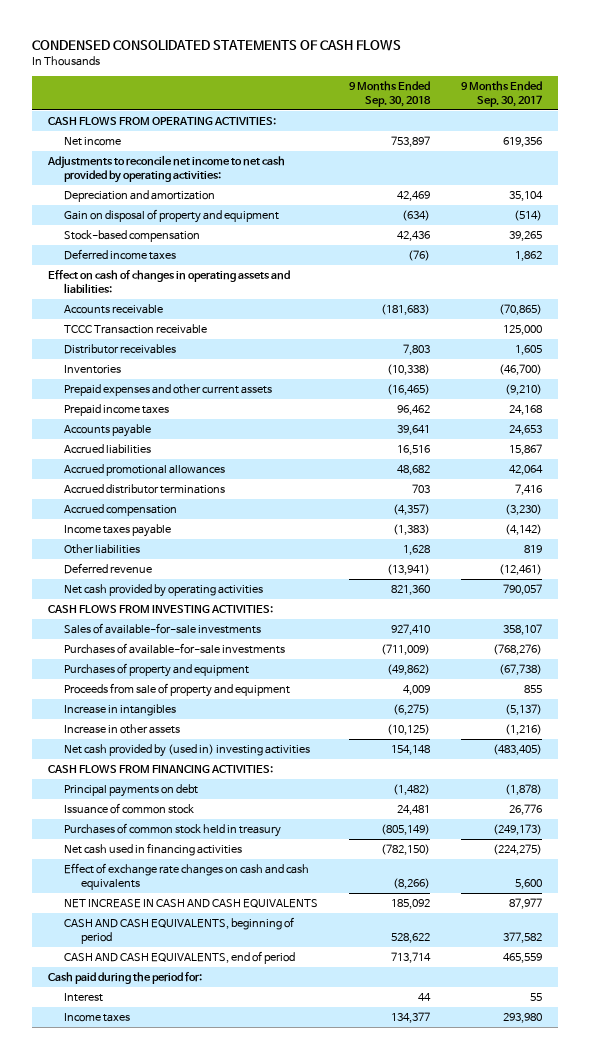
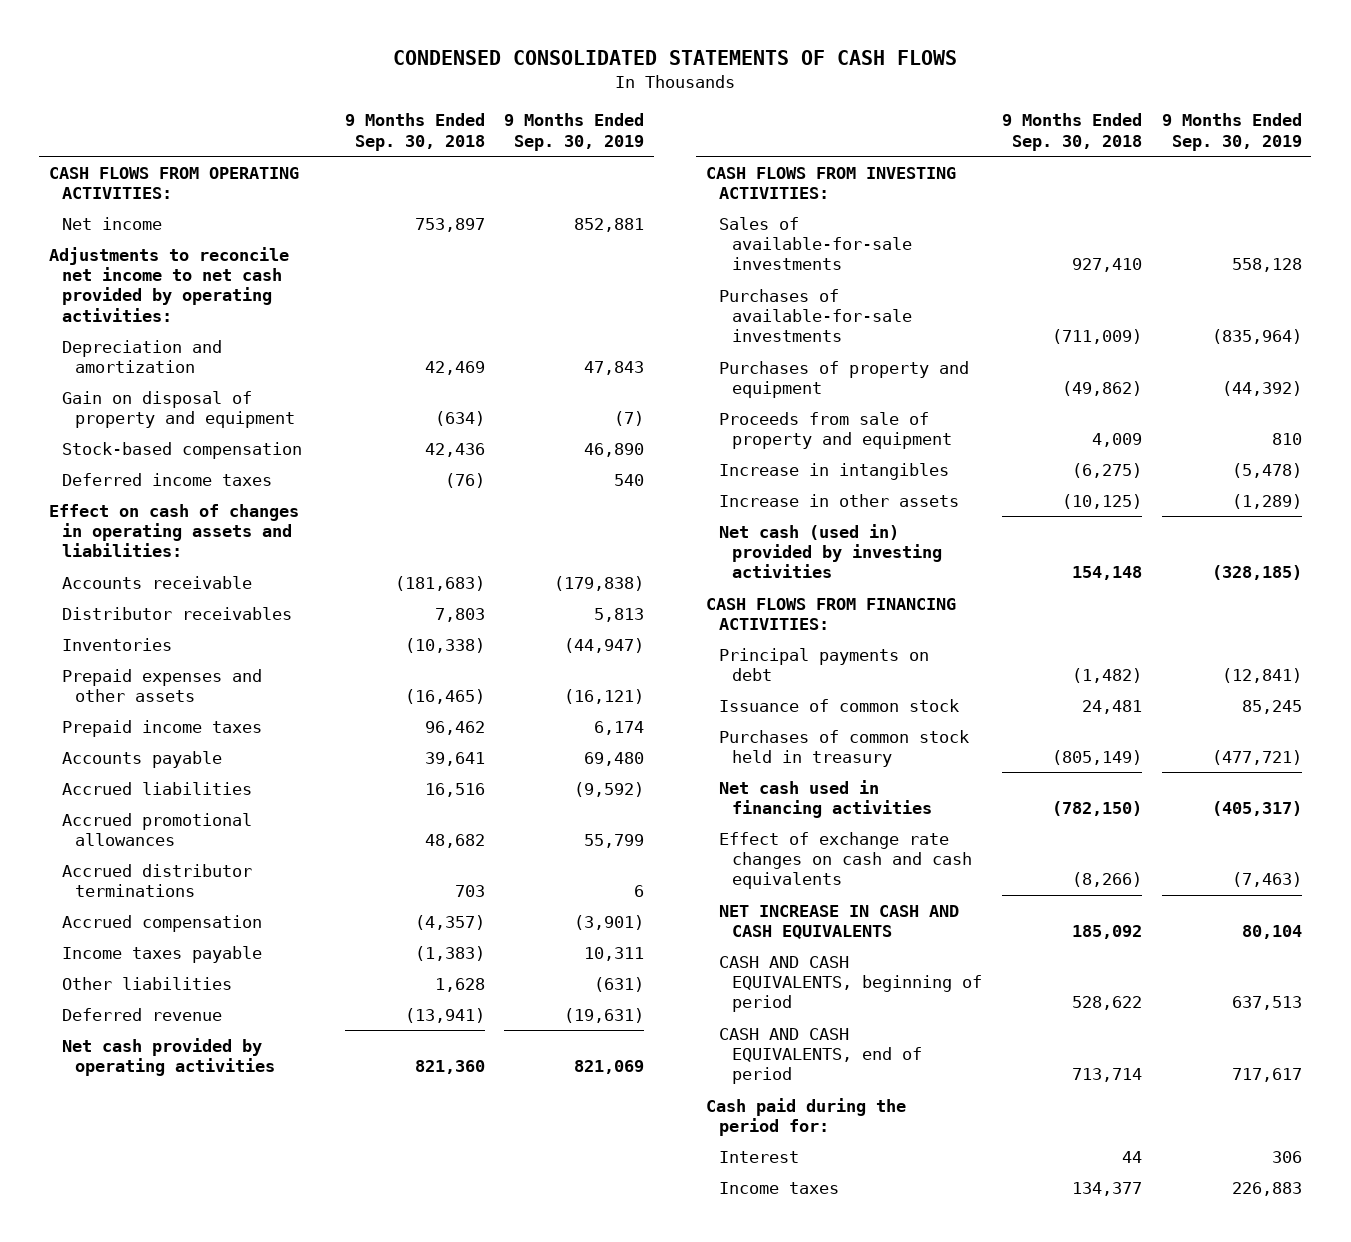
- | 9 Months Ended Sep. 30, 2018 | 9 Months Ended Sep. 30, 2017
+ | 9 Months Ended Sep. 30, 2018 | 9 Months Ended Sep. 30, 2019
- TCCC Transaction receivable | | 125,000
- Prepaid expenses and other current assets | (16,465) | (9,210)
+ Prepaid expenses and other assets | (16,465) | (16,121)
- Net cash provided by (used in) investing activities | 154,148 | (483,405)
+ Net cash (used in) provided by investing activities | 154,148 | (328,185)

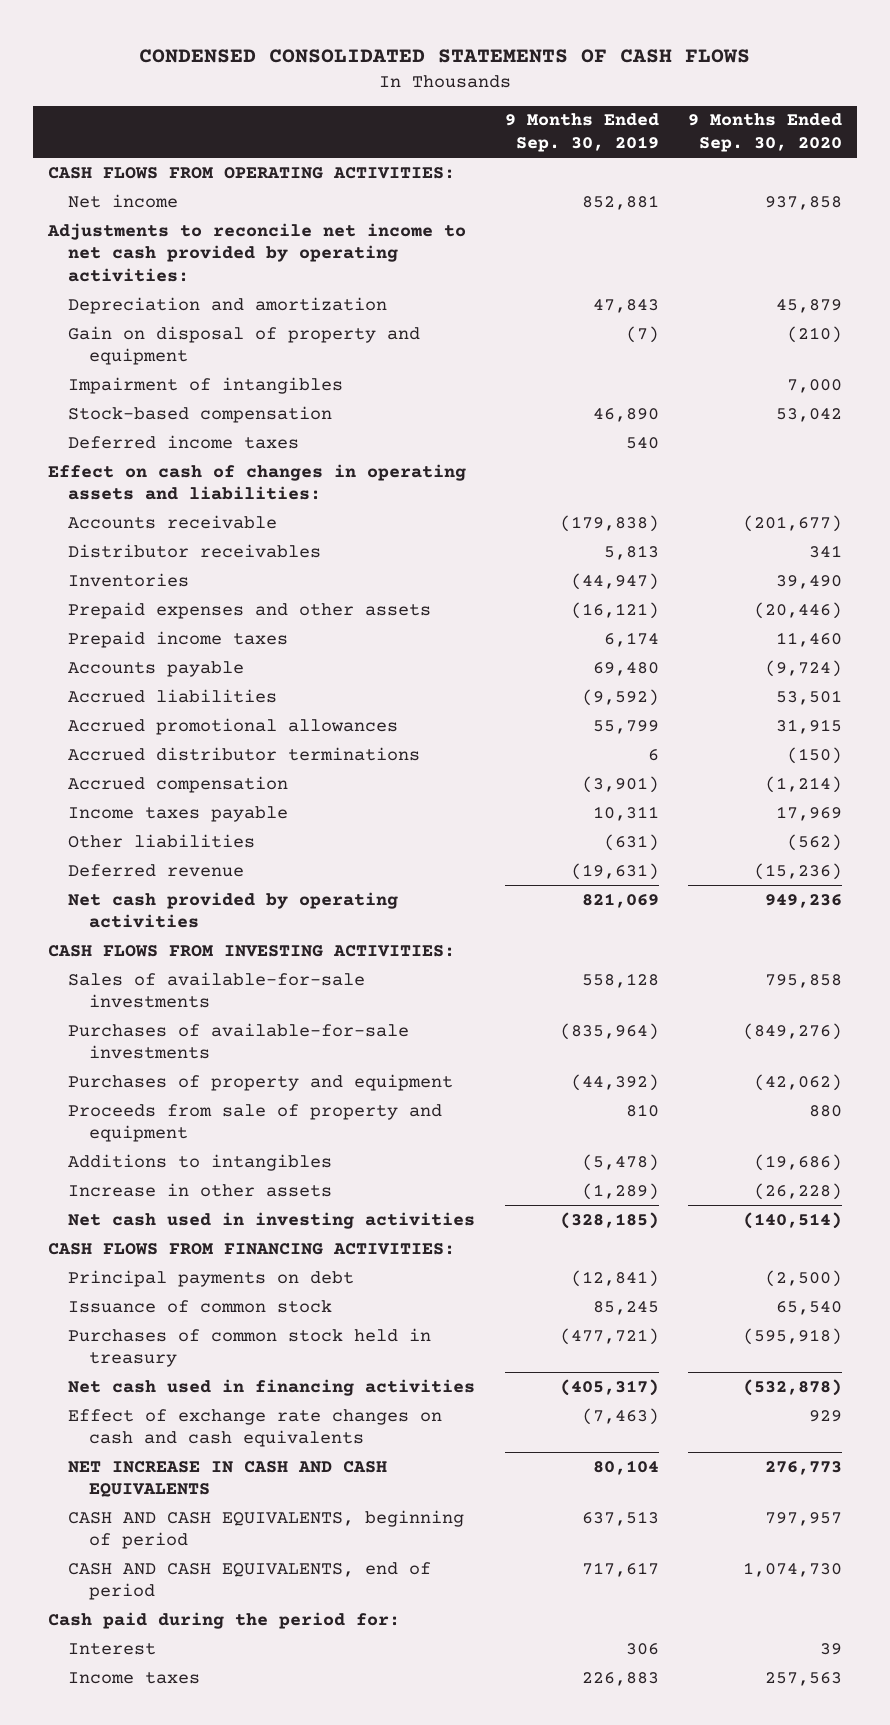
- | 9 Months Ended Sep. 30, 2018 | 9 Months Ended Sep. 30, 2019
+ | 9 Months Ended Sep. 30, 2019 | 9 Months Ended Sep. 30, 2020
+ Impairment of intangibles | | 7,000
- Increase in intangibles | (6,275) | (5,478)
+ Additions to intangibles | (5,478) | (19,686)
- Net cash (used in) provided by investing activities | 154,148 | (328,185)
+ Net cash used in investing activities | (328,185) | (140,514)

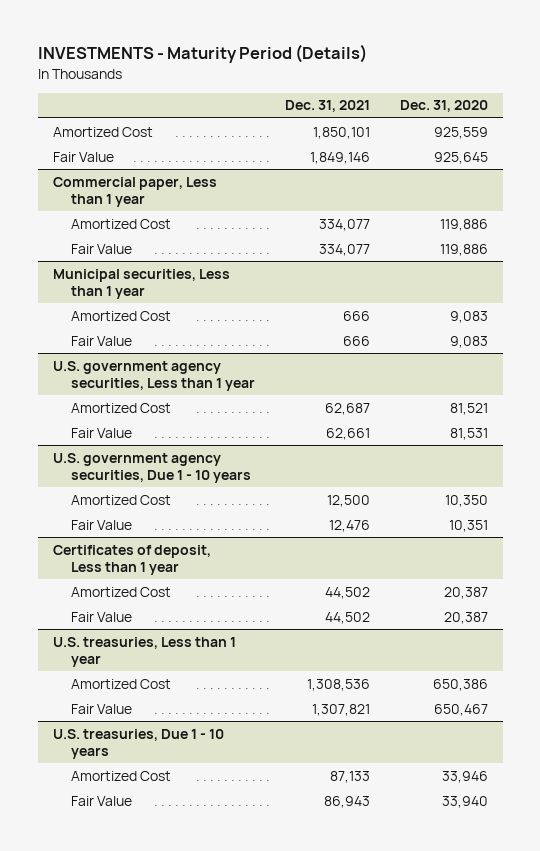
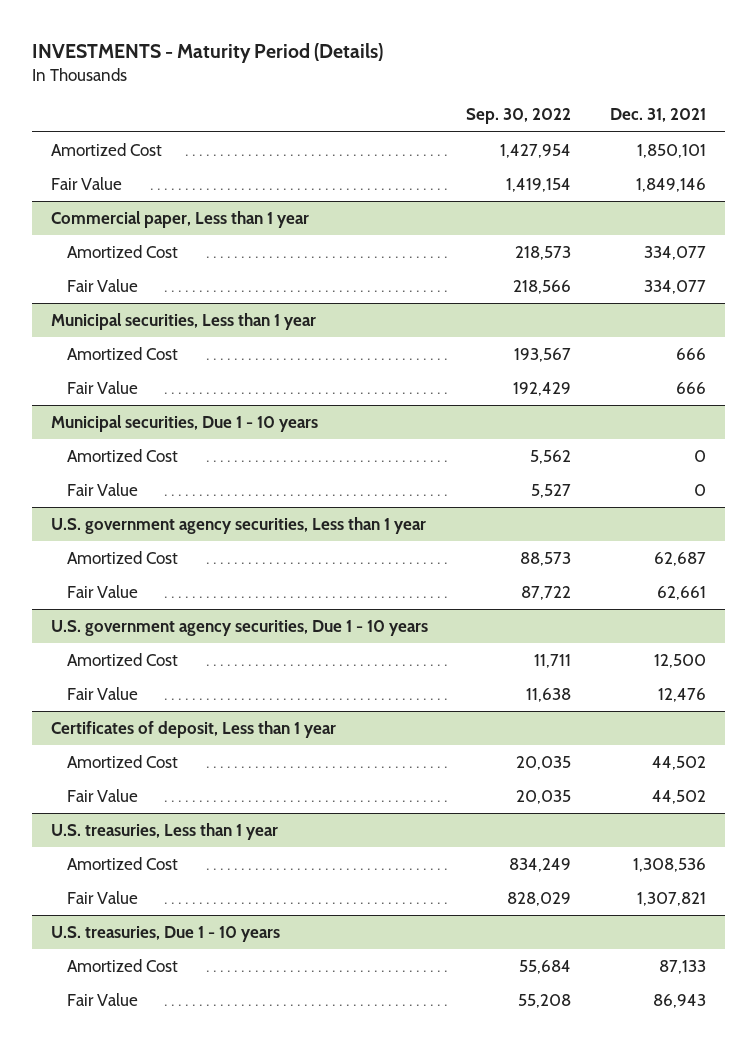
- | Dec. 31, 2021 | Dec. 31, 2020
+ | Sep. 30, 2022 | Dec. 31, 2021
+ Municipal securities, Due 1 - 10 years
+ Amortized Cost | 5,562 | 0
+ Fair Value | 5,527 | 0

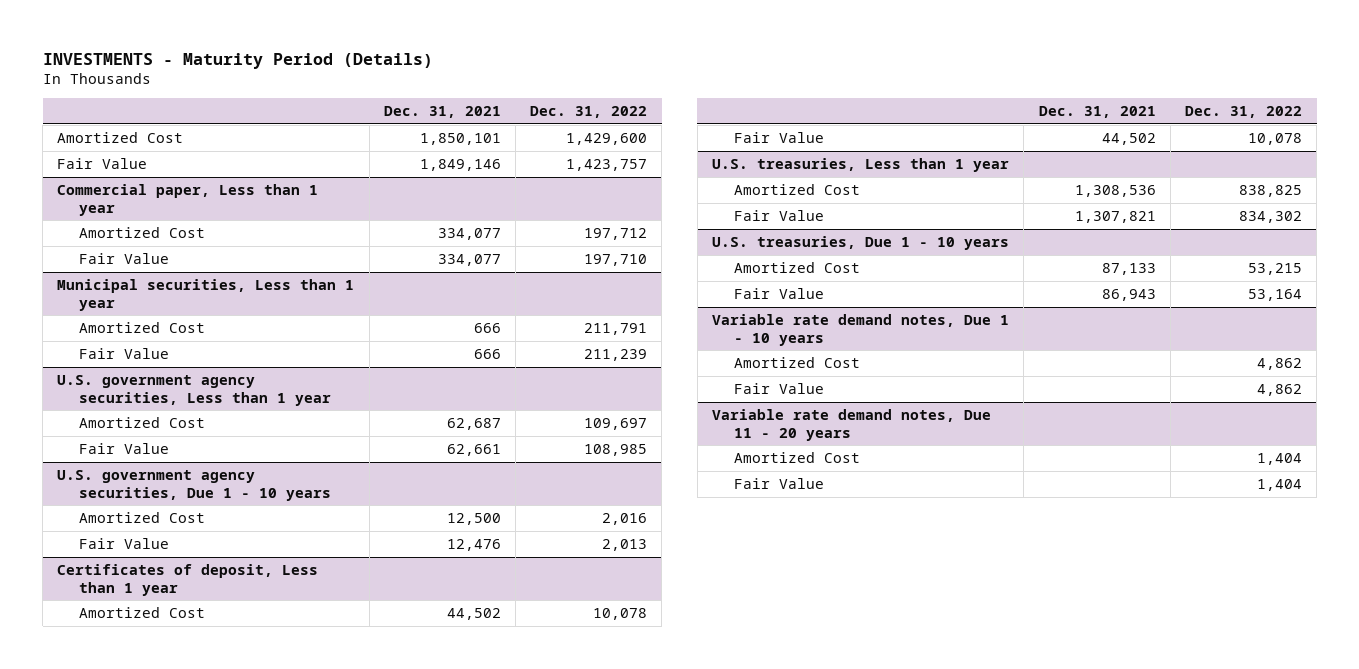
- | Sep. 30, 2022 | Dec. 31, 2021
+ | Dec. 31, 2021 | Dec. 31, 2022
- Municipal securities, Due 1 - 10 years
- Amortized Cost | 5,562 | 0
- Fair Value | 5,527 | 0
+ Variable rate demand notes, Due 1 - 10 years
+ Amortized Cost | | 4,862
+ Fair Value | | 4,862
+ Variable rate demand notes, Due 11 - 20 years
+ Amortized Cost | | 1,404
+ Fair Value | | 1,404

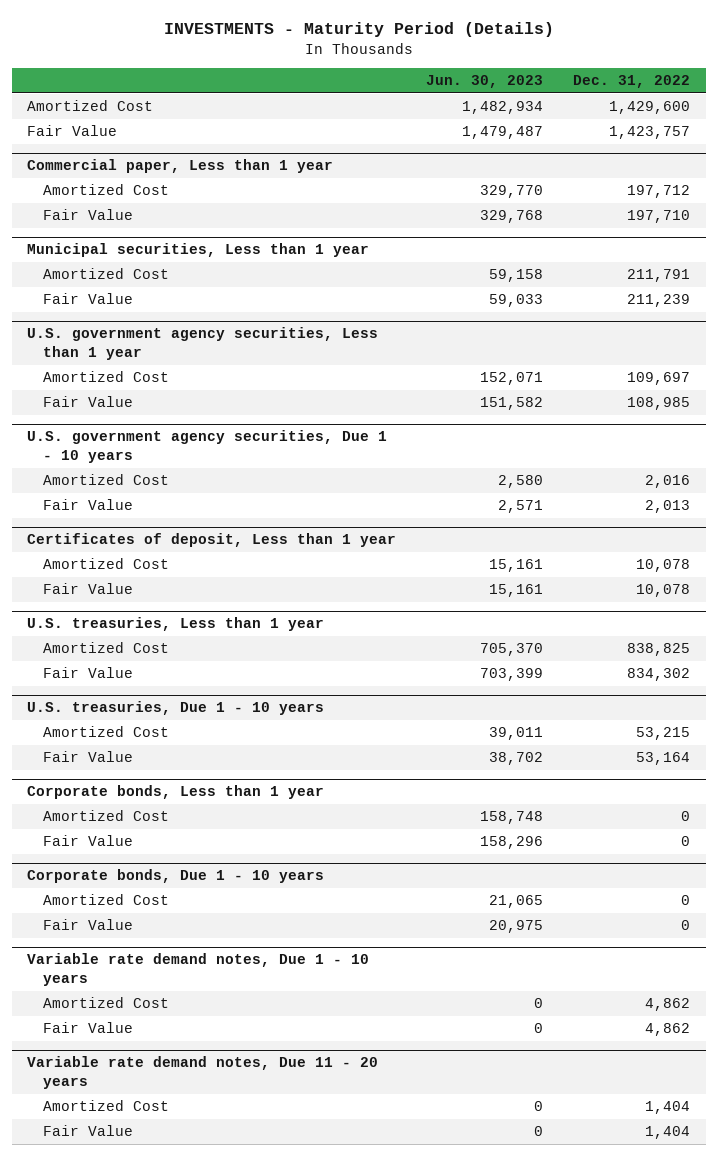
- | Dec. 31, 2021 | Dec. 31, 2022
+ | Jun. 30, 2023 | Dec. 31, 2022
+ Corporate bonds, Less than 1 year
+ Amortized Cost | 158,748 | 0
+ Fair Value | 158,296 | 0
+ Corporate bonds, Due 1 - 10 years
+ Amortized Cost | 21,065 | 0
+ Fair Value | 20,975 | 0

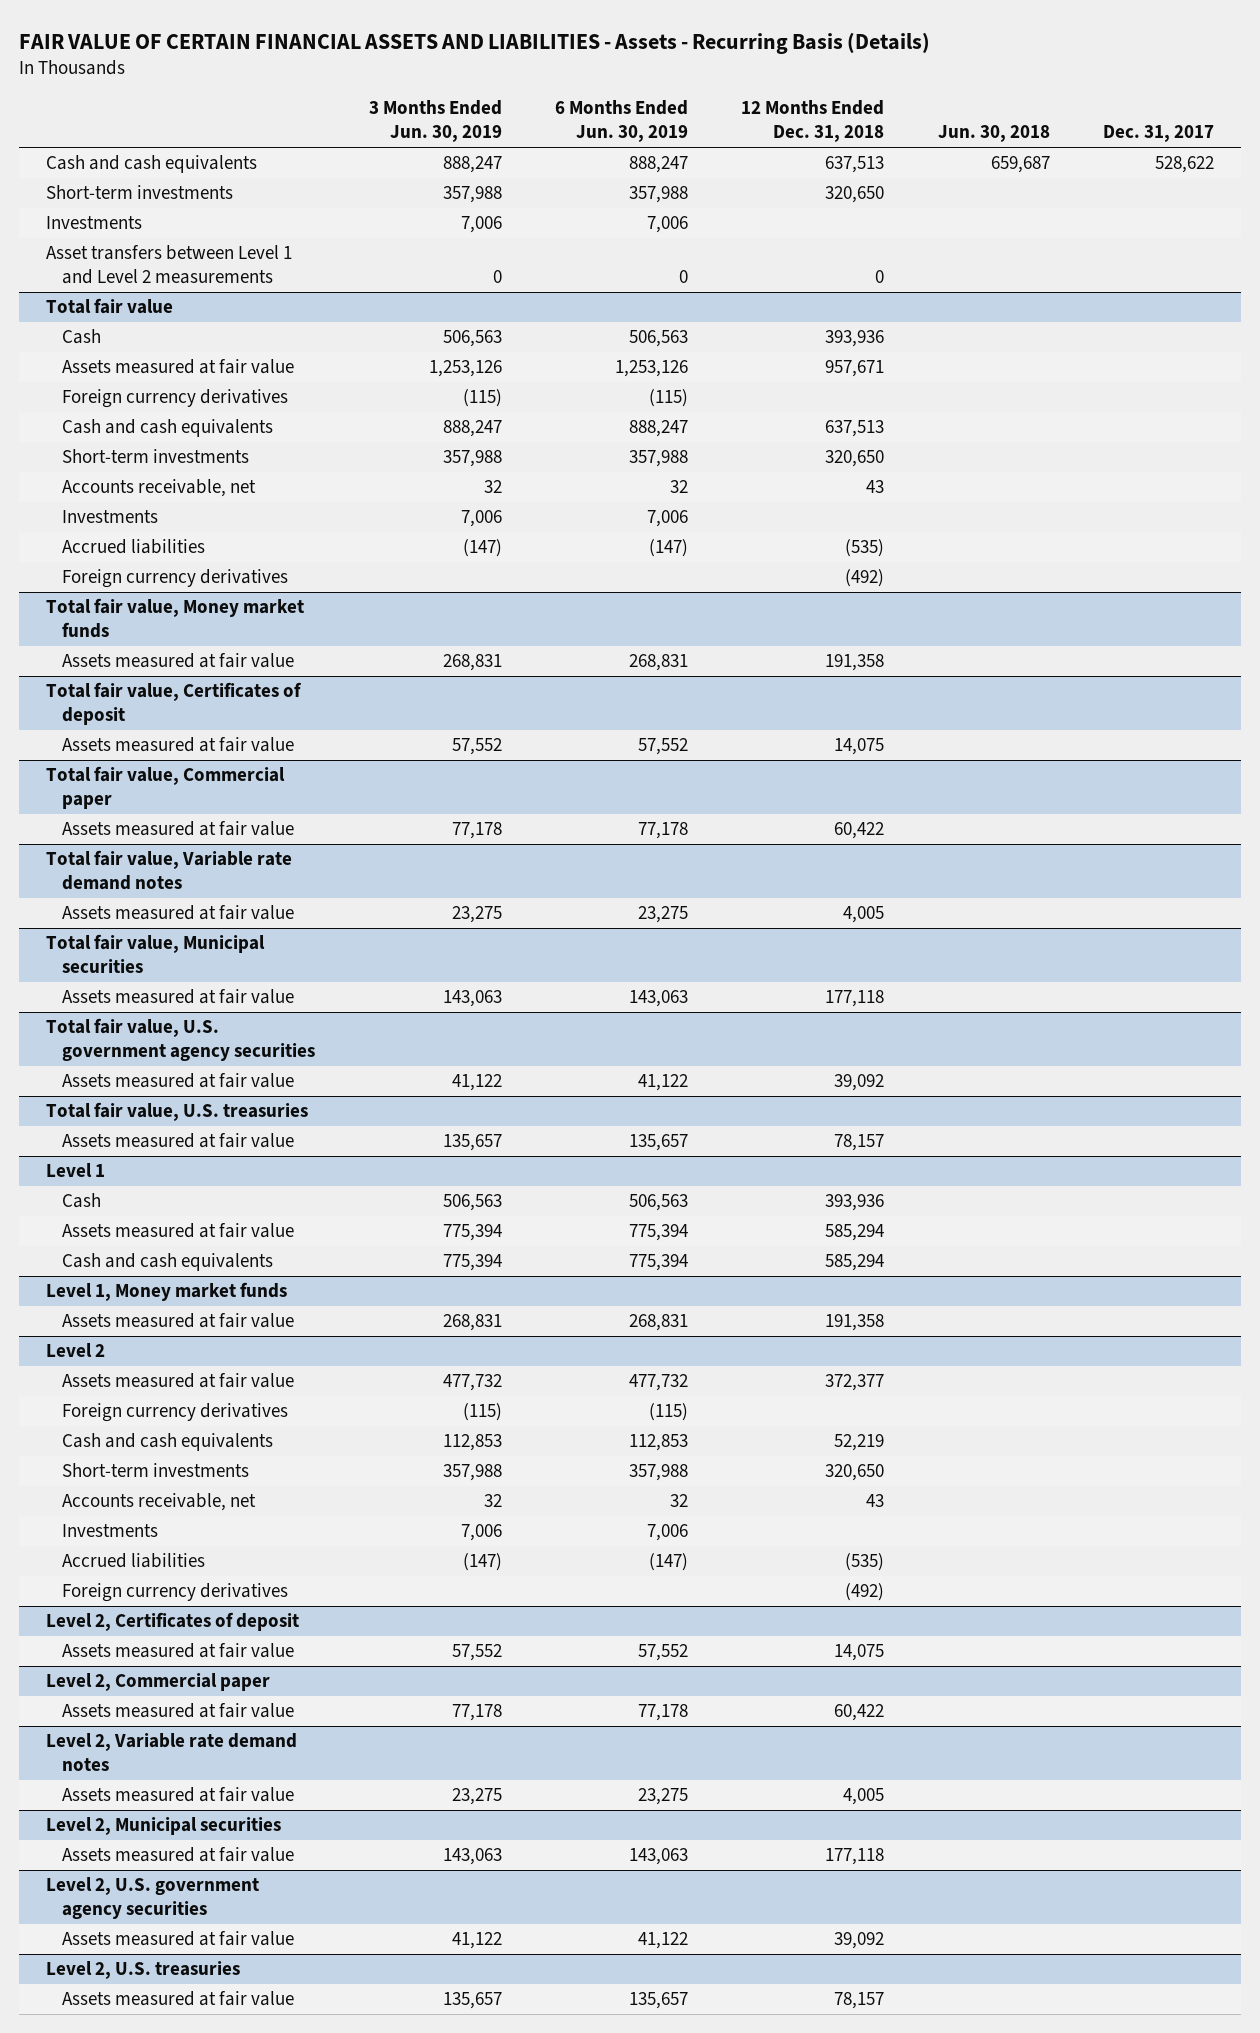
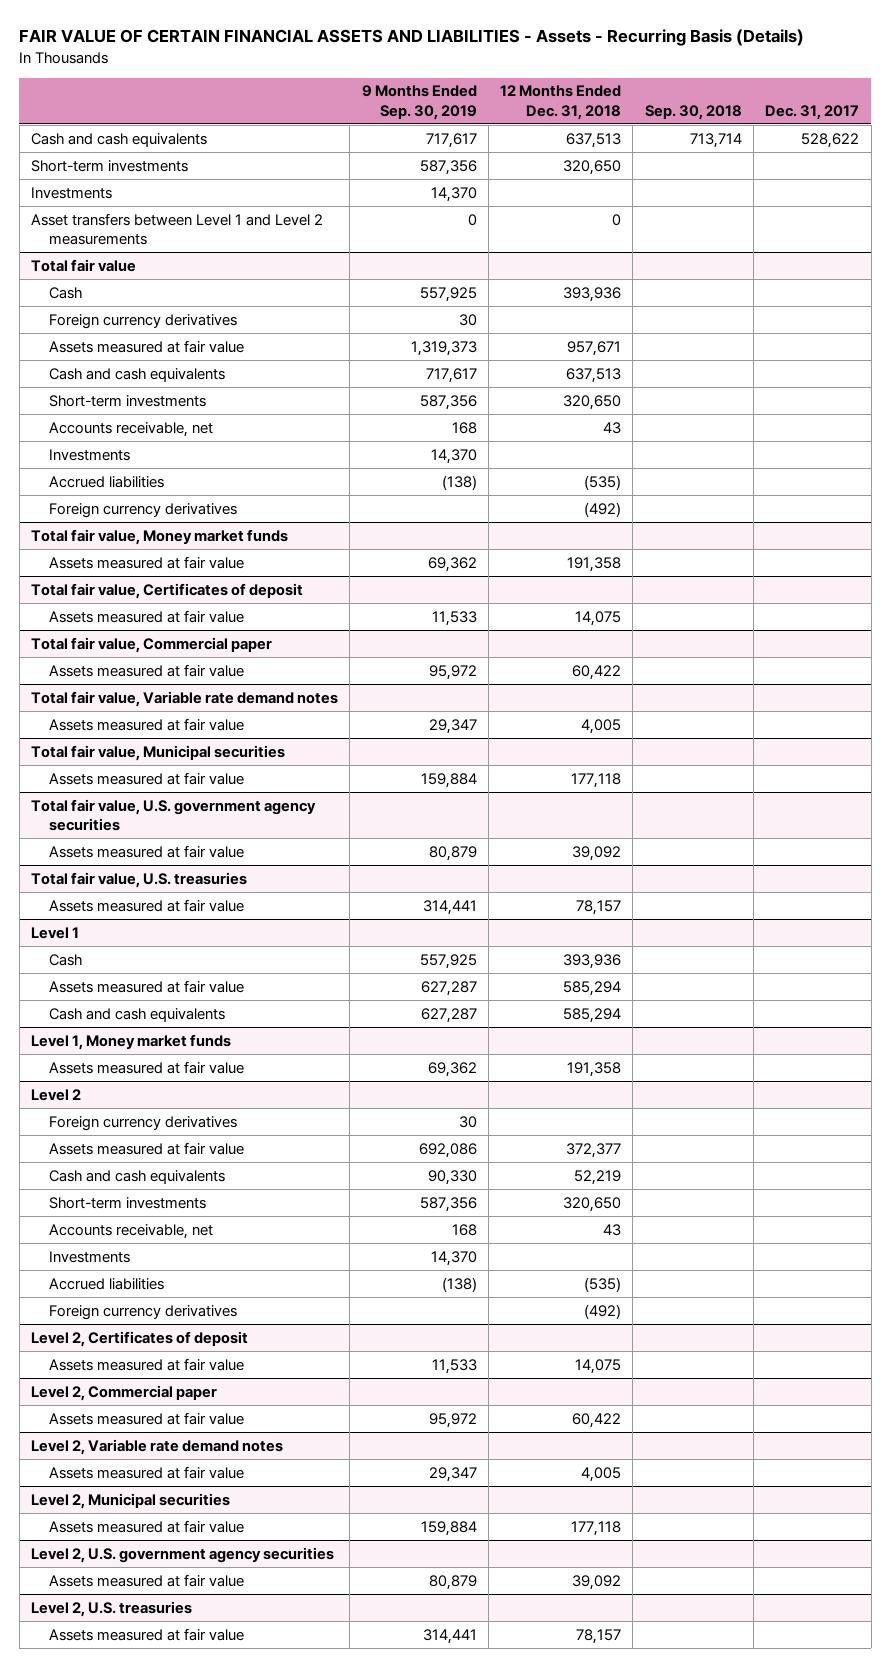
- | 3 Months Ended Jun. 30, 2019 | 6 Months Ended Jun. 30, 2019 | 12 Months Ended Dec. 31, 2018 | Jun. 30, 2018 | Dec. 31, 2017
+ | 9 Months Ended Sep. 30, 2019 | 12 Months Ended Dec. 31, 2018 | Sep. 30, 2018 | Dec. 31, 2017
@ Total fair value
moved down: Assets measured at fair value | 1,319,373 | 957,671 | |
@ Level 2
moved down: Assets measured at fair value | 692,086 | 372,377 | |

